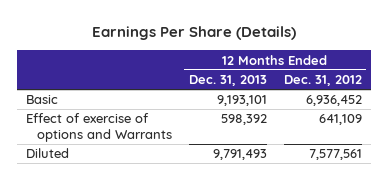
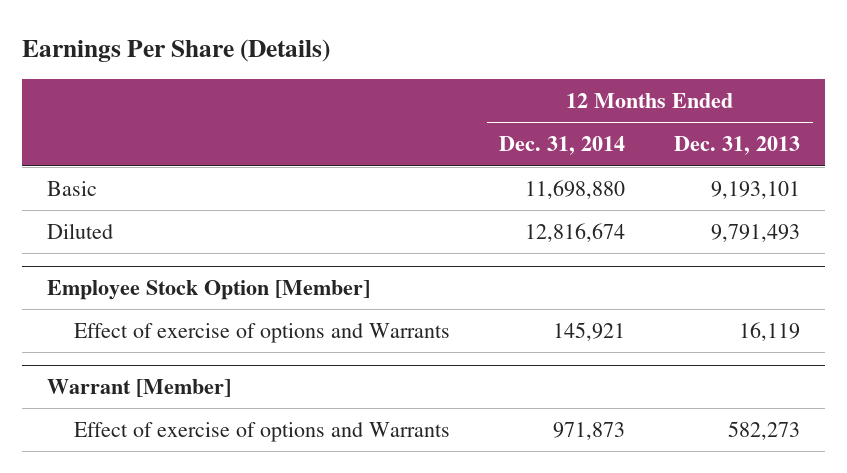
- | 12 Months Ended Dec. 31, 2013 | 12 Months Ended Dec. 31, 2012
+ | 12 Months Ended Dec. 31, 2014 | 12 Months Ended Dec. 31, 2013
- Effect of exercise of options and Warrants | 598,392 | 641,109
+ Employee Stock Option [Member]
+ Effect of exercise of options and Warrants | 145,921 | 16,119
+ Warrant [Member]
+ Effect of exercise of options and Warrants | 971,873 | 582,273

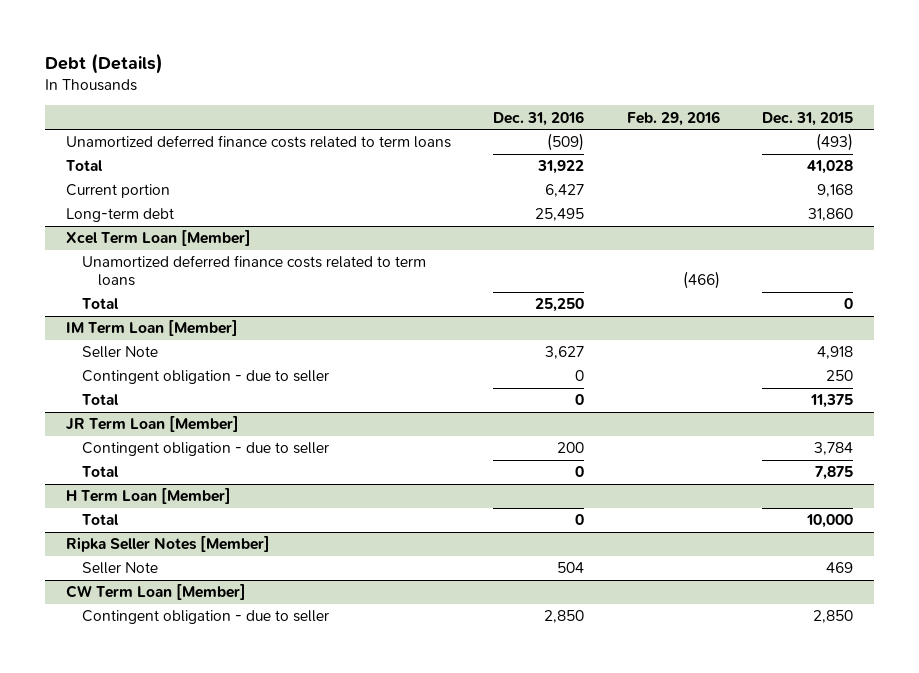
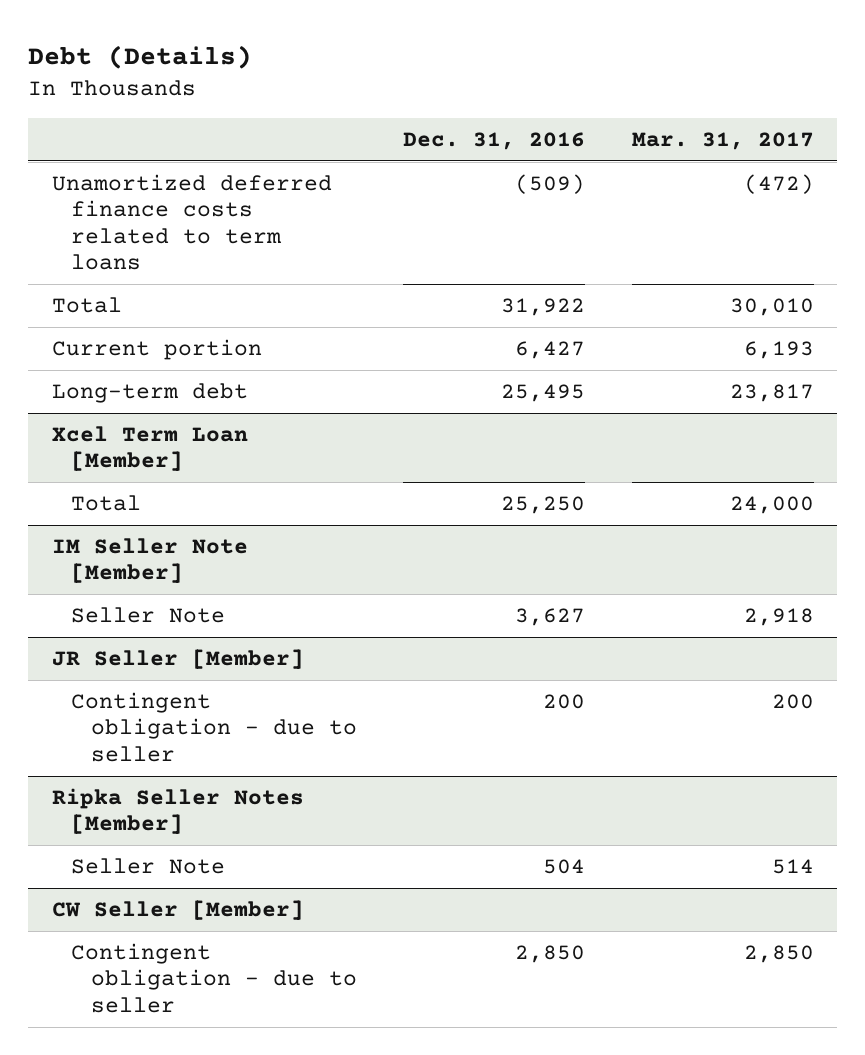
- | Dec. 31, 2016 | Feb. 29, 2016 | Dec. 31, 2015
+ | Dec. 31, 2016 | Mar. 31, 2017
@ Xcel Term Loan [Member]
- Unamortized deferred finance costs related to term loans | | (466) |
- IM Term Loan [Member]
+ IM Seller Note [Member]
- Contingent obligation - due to seller | 0 | | 250
- Total | 0 | | 11,375
- JR Term Loan [Member]
+ JR Seller [Member]
- Total | 0 | | 7,875
- H Term Loan [Member]
- Total | 0 | | 10,000
- CW Term Loan [Member]
+ CW Seller [Member]

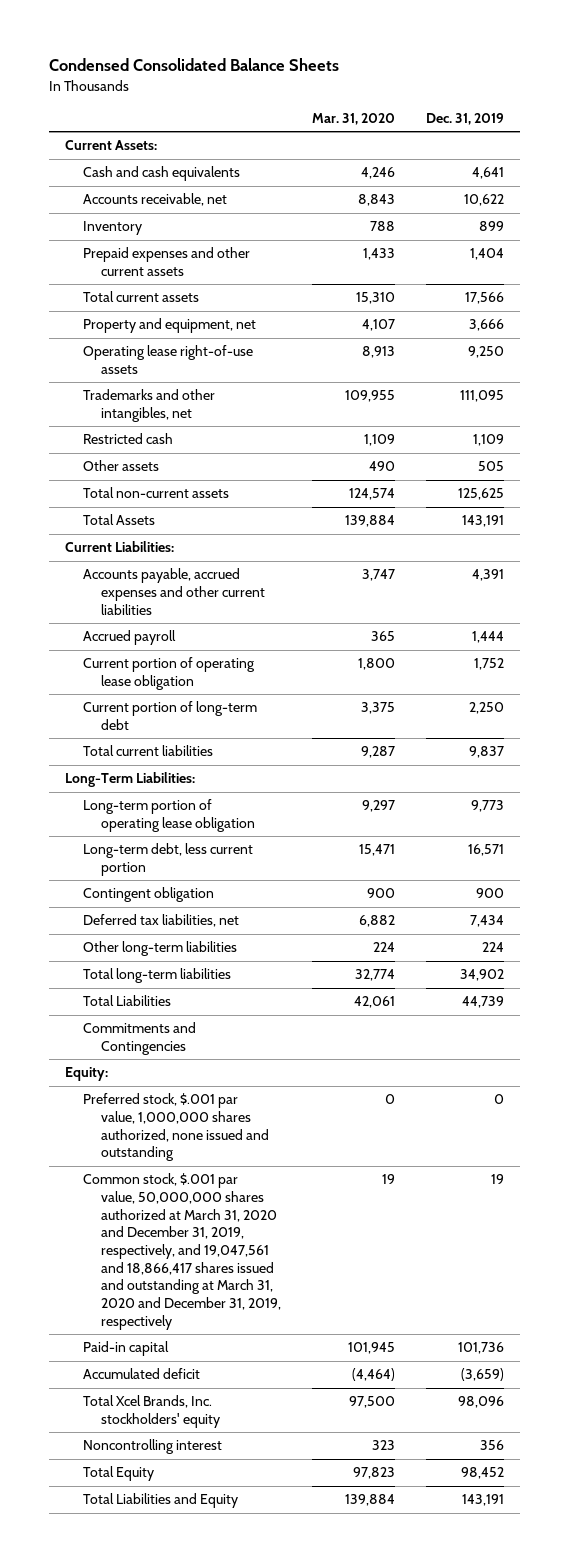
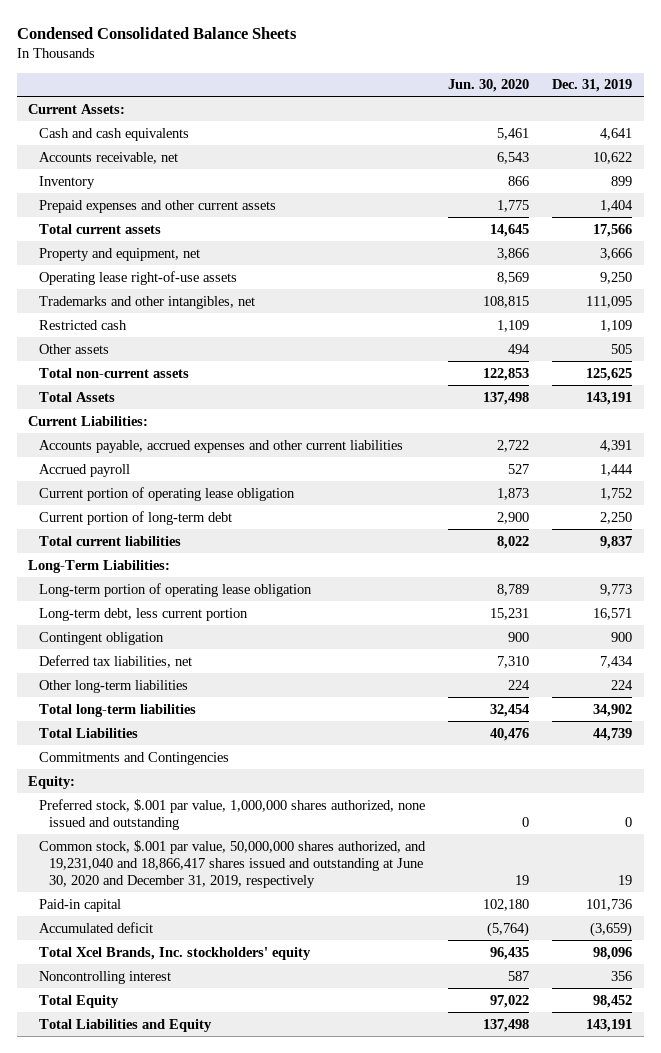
- | Mar. 31, 2020 | Dec. 31, 2019
+ | Jun. 30, 2020 | Dec. 31, 2019
- Common stock, $.001 par value, 50,000,000 shares authorized at March 31, 2020 and December 31, 2019, respectively, and 19,047,561 and 18,866,417 shares issued and outstanding at March 31, 2020 and December 31, 2019, respectively | 19 | 19
+ Common stock, $.001 par value, 50,000,000 shares authorized, and 19,231,040 and 18,866,417 shares issued and outstanding at June 30, 2020 and December 31, 2019, respectively | 19 | 19

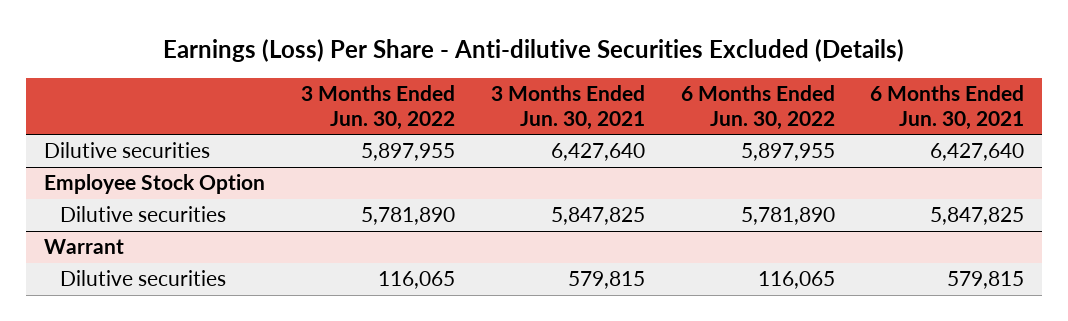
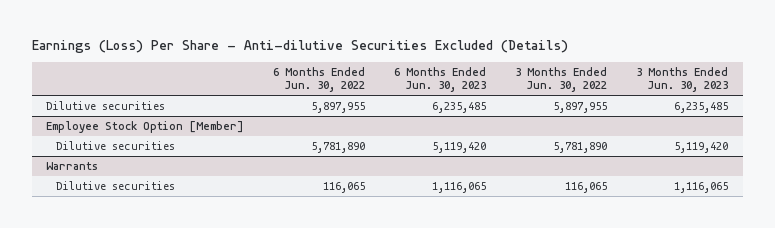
- | 3 Months Ended Jun. 30, 2022 | 3 Months Ended Jun. 30, 2021 | 6 Months Ended Jun. 30, 2022 | 6 Months Ended Jun. 30, 2021
+ | 6 Months Ended Jun. 30, 2022 | 6 Months Ended Jun. 30, 2023 | 3 Months Ended Jun. 30, 2022 | 3 Months Ended Jun. 30, 2023
- Employee Stock Option
+ Employee Stock Option [Member]
- Warrant
+ Warrants

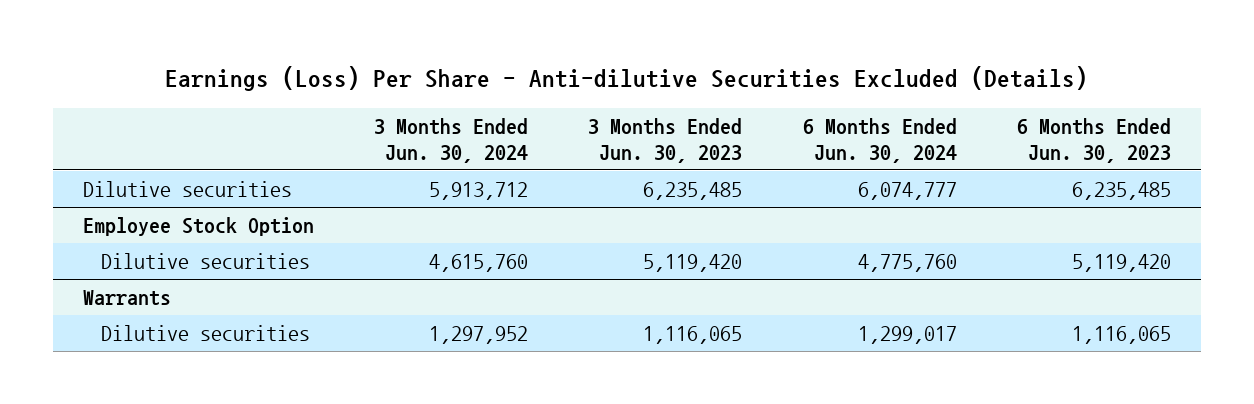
- | 6 Months Ended Jun. 30, 2022 | 6 Months Ended Jun. 30, 2023 | 3 Months Ended Jun. 30, 2022 | 3 Months Ended Jun. 30, 2023
+ | 3 Months Ended Jun. 30, 2024 | 3 Months Ended Jun. 30, 2023 | 6 Months Ended Jun. 30, 2024 | 6 Months Ended Jun. 30, 2023
- Employee Stock Option [Member]
+ Employee Stock Option

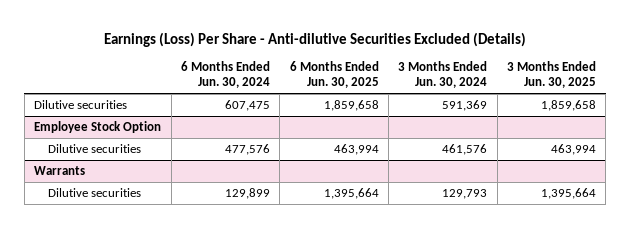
- | 3 Months Ended Jun. 30, 2024 | 3 Months Ended Jun. 30, 2023 | 6 Months Ended Jun. 30, 2024 | 6 Months Ended Jun. 30, 2023
+ | 6 Months Ended Jun. 30, 2024 | 6 Months Ended Jun. 30, 2025 | 3 Months Ended Jun. 30, 2024 | 3 Months Ended Jun. 30, 2025
- Dilutive securities | 5,913,712 | 6,235,485 | 6,074,777 | 6,235,485
+ Dilutive securities | 607,475 | 1,859,658 | 591,369 | 1,859,658
@ Employee Stock Option
- Dilutive securities | 4,615,760 | 5,119,420 | 4,775,760 | 5,119,420
+ Dilutive securities | 477,576 | 463,994 | 461,576 | 463,994
@ Warrants
- Dilutive securities | 1,297,952 | 1,116,065 | 1,299,017 | 1,116,065
+ Dilutive securities | 129,899 | 1,395,664 | 129,793 | 1,395,664

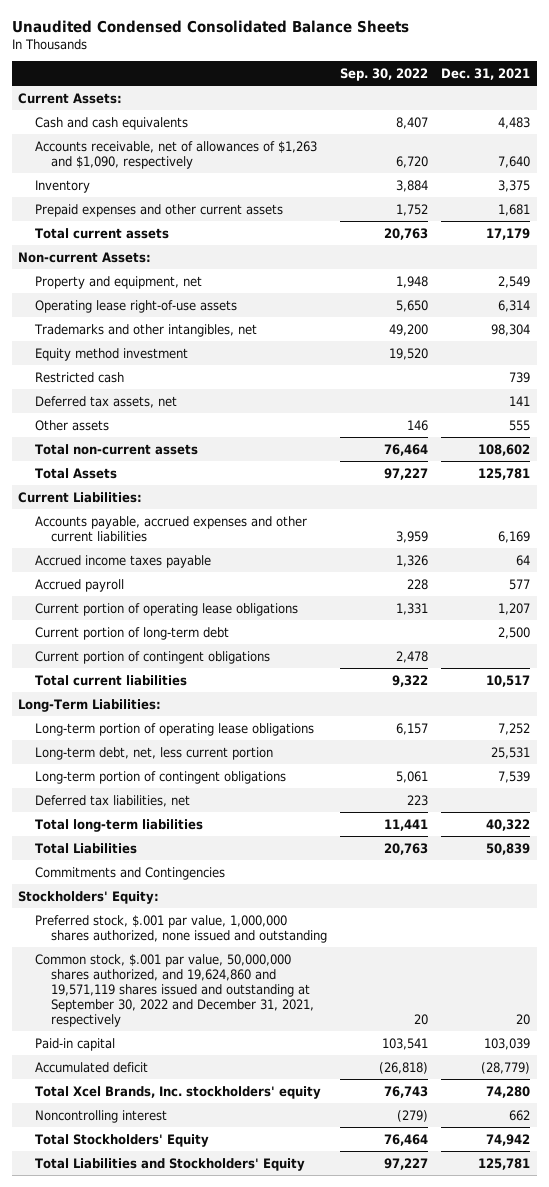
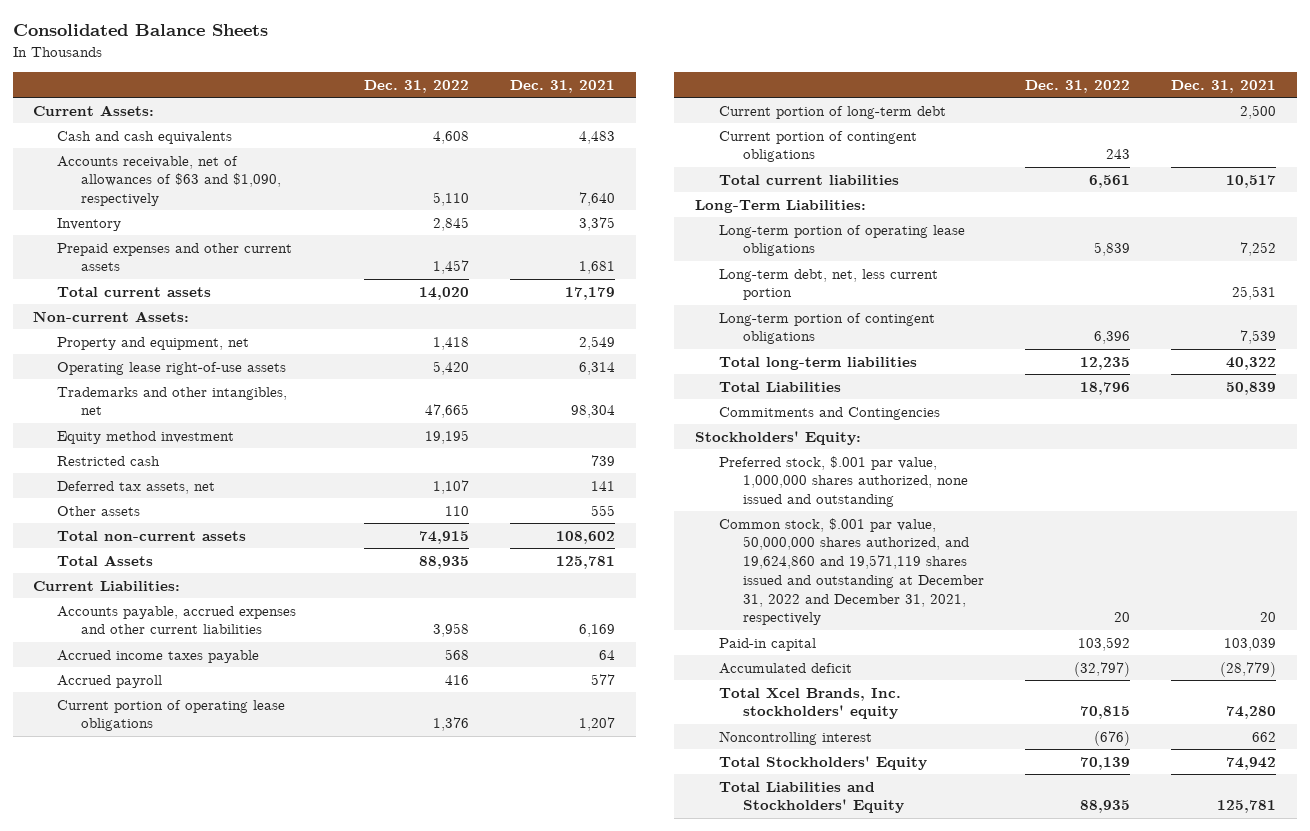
- Unaudited Condensed Consolidated Balance Sheets
+ Consolidated Balance Sheets
- | Sep. 30, 2022 | Dec. 31, 2021
+ | Dec. 31, 2022 | Dec. 31, 2021
- Accounts receivable, net of allowances of $1,263 and $1,090, respectively | 6,720 | 7,640
+ Accounts receivable, net of allowances of $63 and $1,090, respectively | 5,110 | 7,640
- Deferred tax liabilities, net | 223 |
- Common stock, $.001 par value, 50,000,000 shares authorized, and 19,624,860 and 19,571,119 shares issued and outstanding at September 30, 2022 and December 31, 2021, respectively | 20 | 20
+ Common stock, $.001 par value, 50,000,000 shares authorized, and 19,624,860 and 19,571,119 shares issued and outstanding at December 31, 2022 and December 31, 2021, respectively | 20 | 20

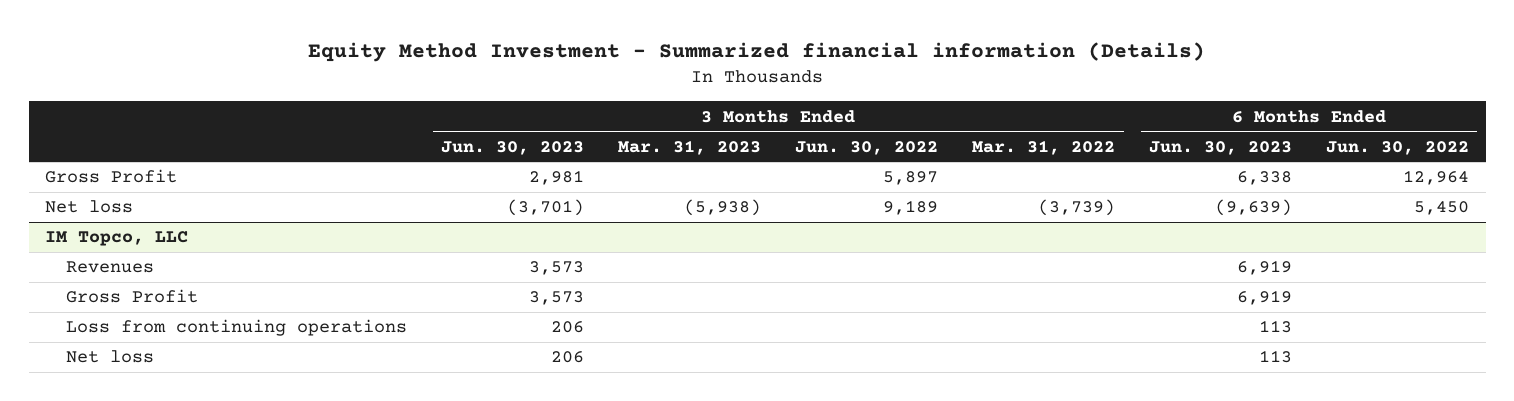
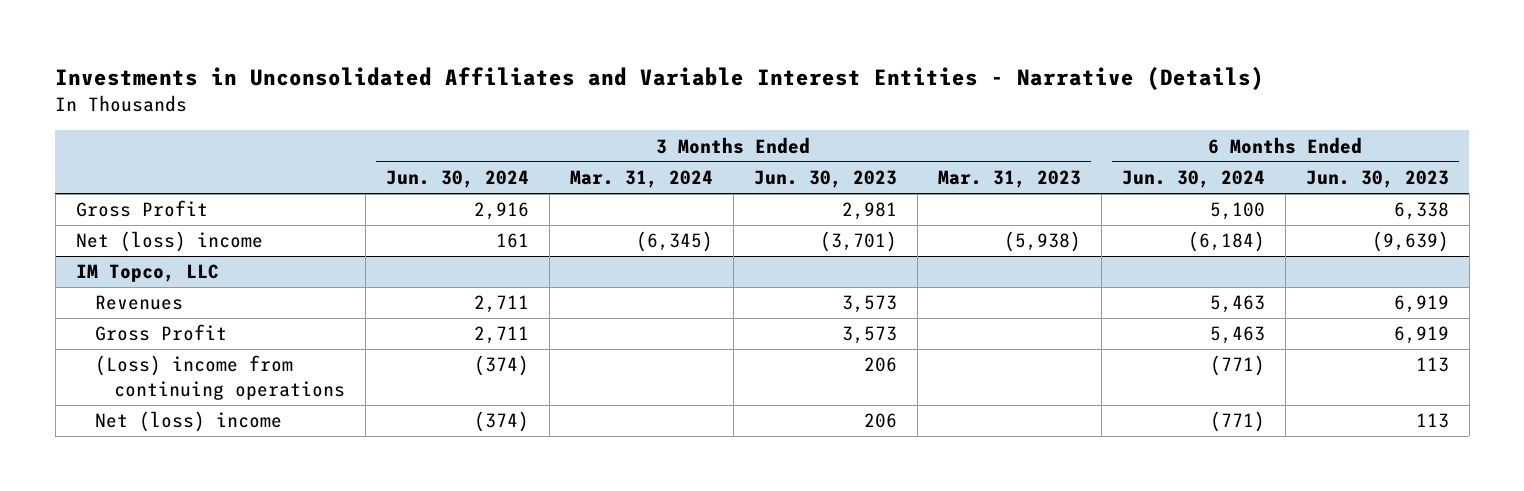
- Equity Method Investment - Summarized financial information (Details)
+ Investments in Unconsolidated Affiliates and Variable Interest Entities - Narrative (Details)
- | 3 Months Ended Jun. 30, 2023 | 3 Months Ended Mar. 31, 2023 | 3 Months Ended Jun. 30, 2022 | 3 Months Ended Mar. 31, 2022 | 6 Months Ended Jun. 30, 2023 | 6 Months Ended Jun. 30, 2022
+ | 3 Months Ended Jun. 30, 2024 | 3 Months Ended Mar. 31, 2024 | 3 Months Ended Jun. 30, 2023 | 3 Months Ended Mar. 31, 2023 | 6 Months Ended Jun. 30, 2024 | 6 Months Ended Jun. 30, 2023
- Net loss | (3,701) | (5,938) | 9,189 | (3,739) | (9,639) | 5,450
+ Net (loss) income | 161 | (6,345) | (3,701) | (5,938) | (6,184) | (9,639)
@ IM Topco, LLC
- Loss from continuing operations | 206 | | | | 113 |
- Net loss | 206 | | | | 113 |
+ (Loss) income from continuing operations | (374) | | 206 | | (771) | 113
+ Net (loss) income | (374) | | 206 | | (771) | 113

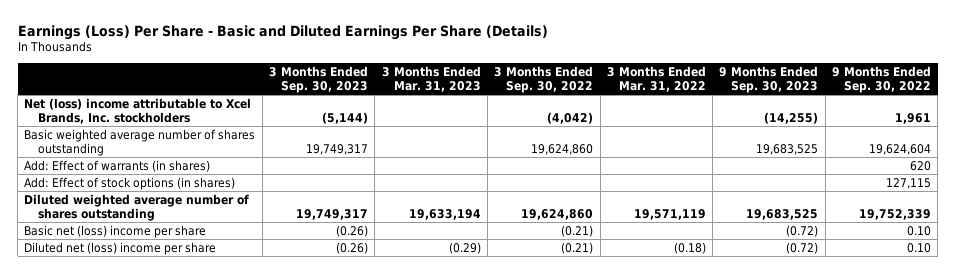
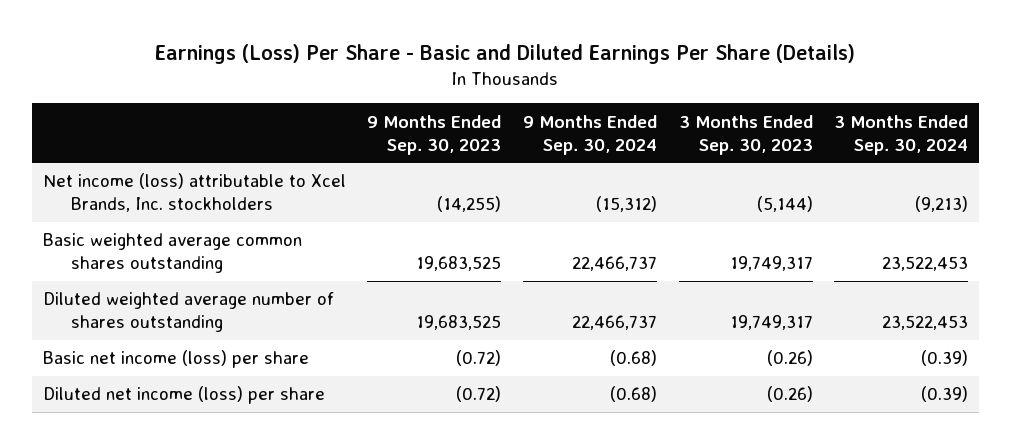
- | 3 Months Ended Sep. 30, 2023 | 3 Months Ended Mar. 31, 2023 | 3 Months Ended Sep. 30, 2022 | 3 Months Ended Mar. 31, 2022 | 9 Months Ended Sep. 30, 2023 | 9 Months Ended Sep. 30, 2022
+ | 9 Months Ended Sep. 30, 2023 | 9 Months Ended Sep. 30, 2024 | 3 Months Ended Sep. 30, 2023 | 3 Months Ended Sep. 30, 2024
- Net (loss) income attributable to Xcel Brands, Inc. stockholders | (5,144) | | (4,042) | | (14,255) | 1,961
- Basic weighted average number of shares outstanding | 19,749,317 | | 19,624,860 | | 19,683,525 | 19,624,604
- Add: Effect of warrants (in shares) | | | | | | 620
- Add: Effect of stock options (in shares) | | | | | | 127,115
+ Net income (loss) attributable to Xcel Brands, Inc. stockholders | (14,255) | (15,312) | (5,144) | (9,213)
+ Basic weighted average common shares outstanding | 19,683,525 | 22,466,737 | 19,749,317 | 23,522,453
- Basic net (loss) income per share | (0.26) | | (0.21) | | (0.72) | 0.10
- Diluted net (loss) income per share | (0.26) | (0.29) | (0.21) | (0.18) | (0.72) | 0.10
+ Basic net income (loss) per share | (0.72) | (0.68) | (0.26) | (0.39)
+ Diluted net income (loss) per share | (0.72) | (0.68) | (0.26) | (0.39)

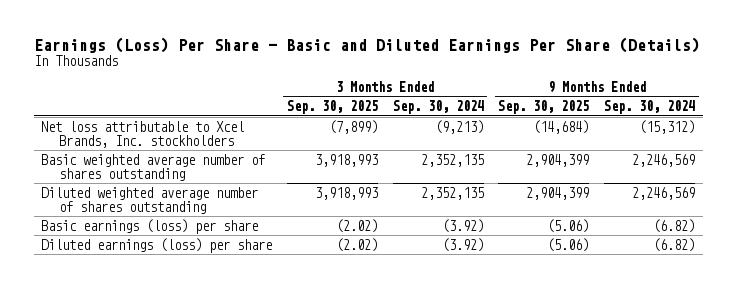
- | 9 Months Ended Sep. 30, 2023 | 9 Months Ended Sep. 30, 2024 | 3 Months Ended Sep. 30, 2023 | 3 Months Ended Sep. 30, 2024
+ | 3 Months Ended Sep. 30, 2025 | 3 Months Ended Sep. 30, 2024 | 9 Months Ended Sep. 30, 2025 | 9 Months Ended Sep. 30, 2024
- Net income (loss) attributable to Xcel Brands, Inc. stockholders | (14,255) | (15,312) | (5,144) | (9,213)
- Basic weighted average common shares outstanding | 19,683,525 | 22,466,737 | 19,749,317 | 23,522,453
- Diluted weighted average number of shares outstanding | 19,683,525 | 22,466,737 | 19,749,317 | 23,522,453
- Basic net income (loss) per share | (0.72) | (0.68) | (0.26) | (0.39)
- Diluted net income (loss) per share | (0.72) | (0.68) | (0.26) | (0.39)
+ Net loss attributable to Xcel Brands, Inc. stockholders | (7,899) | (9,213) | (14,684) | (15,312)
+ Basic weighted average number of shares outstanding | 3,918,993 | 2,352,135 | 2,904,399 | 2,246,569
+ Diluted weighted average number of shares outstanding | 3,918,993 | 2,352,135 | 2,904,399 | 2,246,569
+ Basic earnings (loss) per share | (2.02) | (3.92) | (5.06) | (6.82)
+ Diluted earnings (loss) per share | (2.02) | (3.92) | (5.06) | (6.82)

